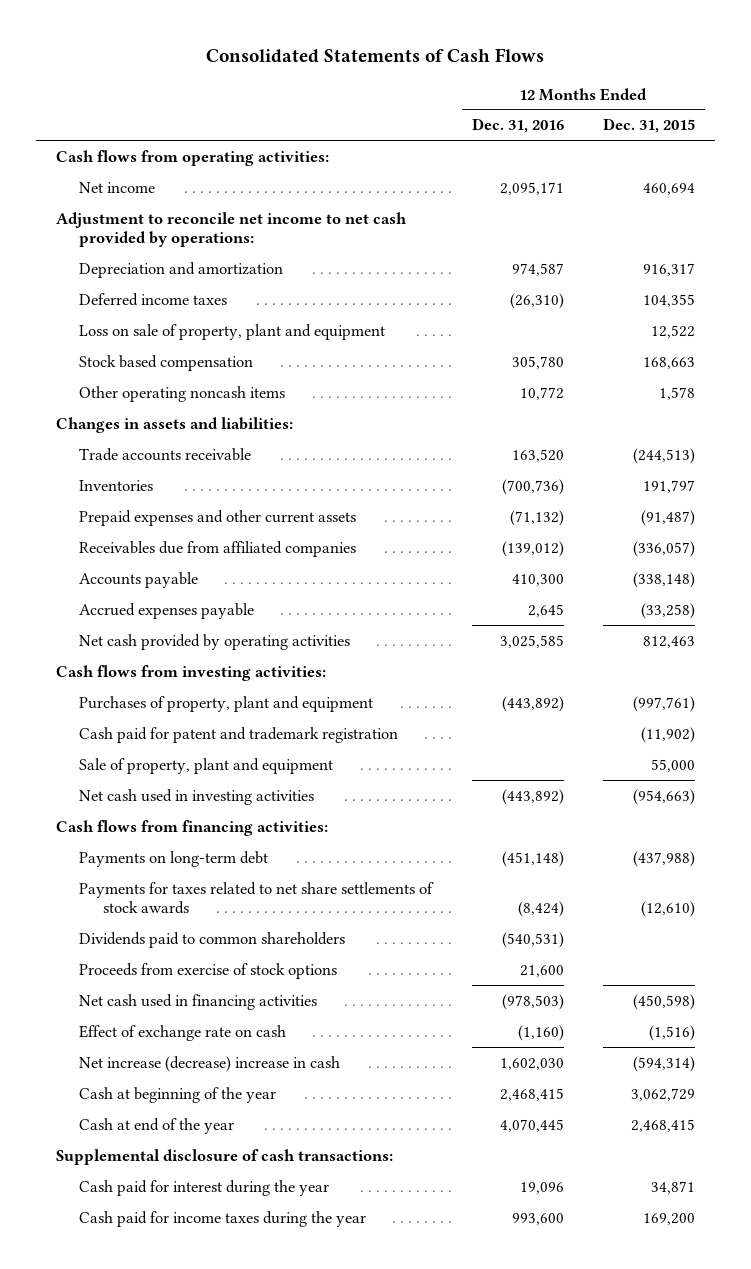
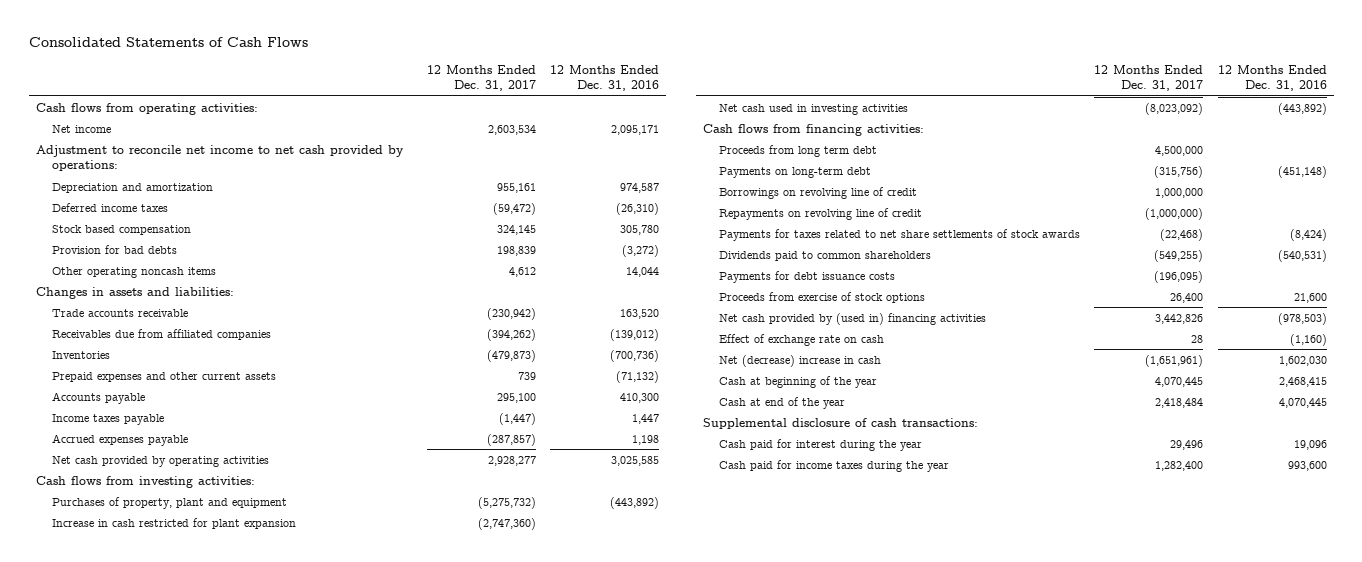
- | 12 Months Ended Dec. 31, 2016 | 12 Months Ended Dec. 31, 2015
+ | 12 Months Ended Dec. 31, 2017 | 12 Months Ended Dec. 31, 2016
- Loss on sale of property, plant and equipment | | 12,522
- Other operating noncash items | 10,772 | 1,578
+ Provision for bad debts | 198,839 | (3,272)
+ Other operating noncash items | 4,612 | 14,044
moved up: Receivables due from affiliated companies | (394,262) | (139,012)
- Accrued expenses payable | 2,645 | (33,258)
+ Income taxes payable | (1,447) | 1,447
+ Accrued expenses payable | (287,857) | 1,198
- Cash paid for patent and trademark registration | | (11,902)
- Sale of property, plant and equipment | | 55,000
+ Increase in cash restricted for plant expansion | (2,747,360) |
+ Proceeds from long term debt | 4,500,000 |
+ Borrowings on revolving line of credit | 1,000,000 |
+ Repayments on revolving line of credit | (1,000,000) |
+ Payments for debt issuance costs | (196,095) |
- Net cash used in financing activities | (978,503) | (450,598)
+ Net cash provided by (used in) financing activities | 3,442,826 | (978,503)
- Net increase (decrease) increase in cash | 1,602,030 | (594,314)
+ Net (decrease) increase in cash | (1,651,961) | 1,602,030

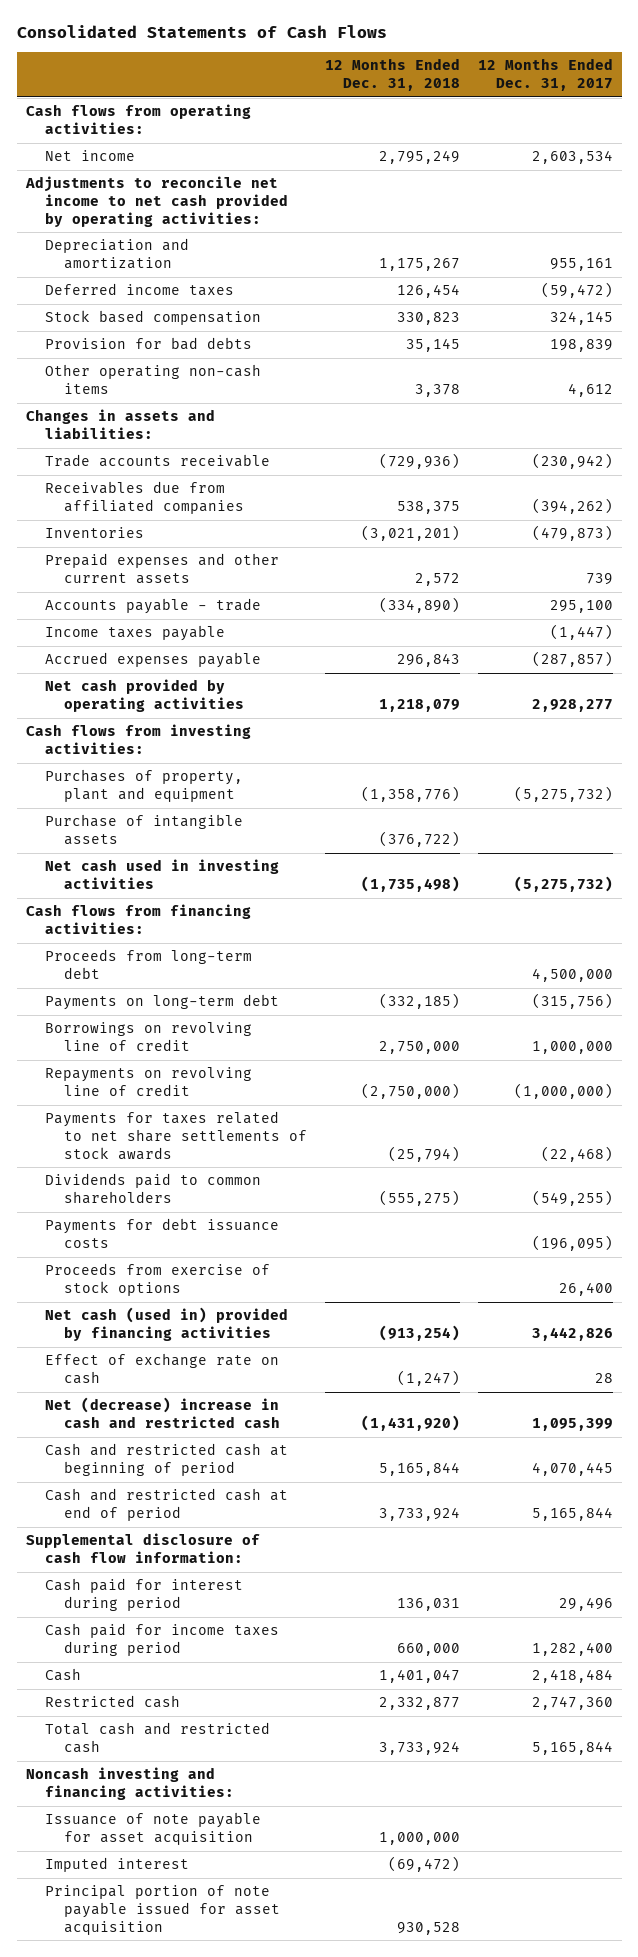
- | 12 Months Ended Dec. 31, 2017 | 12 Months Ended Dec. 31, 2016
+ | 12 Months Ended Dec. 31, 2018 | 12 Months Ended Dec. 31, 2017
- Adjustment to reconcile net income to net cash provided by operations:
+ Adjustments to reconcile net income to net cash provided by operating activities:
- Other operating noncash items | 4,612 | 14,044
+ Other operating non-cash items | 3,378 | 4,612
- Accounts payable | 295,100 | 410,300
+ Accounts payable - trade | (334,890) | 295,100
- Increase in cash restricted for plant expansion | (2,747,360) |
- Net cash used in investing activities | (8,023,092) | (443,892)
+ Purchase of intangible assets | (376,722) |
+ Net cash used in investing activities | (1,735,498) | (5,275,732)
- Proceeds from long term debt | 4,500,000 |
+ Proceeds from long-term debt | | 4,500,000
- Net cash provided by (used in) financing activities | 3,442,826 | (978,503)
+ Net cash (used in) provided by financing activities | (913,254) | 3,442,826
- Net (decrease) increase in cash | (1,651,961) | 1,602,030
- Cash at beginning of the year | 4,070,445 | 2,468,415
- Cash at end of the year | 2,418,484 | 4,070,445
- Supplemental disclosure of cash transactions:
- Cash paid for interest during the year | 29,496 | 19,096
- Cash paid for income taxes during the year | 1,282,400 | 993,600
+ Net (decrease) increase in cash and restricted cash | (1,431,920) | 1,095,399
+ Cash and restricted cash at beginning of period | 5,165,844 | 4,070,445
+ Cash and restricted cash at end of period | 3,733,924 | 5,165,844
+ Supplemental disclosure of cash flow information:
+ Cash paid for interest during period | 136,031 | 29,496
+ Cash paid for income taxes during period | 660,000 | 1,282,400
+ Cash | 1,401,047 | 2,418,484
+ Restricted cash | 2,332,877 | 2,747,360
+ Total cash and restricted cash | 3,733,924 | 5,165,844
+ Noncash investing and financing activities:
+ Issuance of note payable for asset acquisition | 1,000,000 |
+ Imputed interest | (69,472) |
+ Principal portion of note payable issued for asset acquisition | 930,528 |

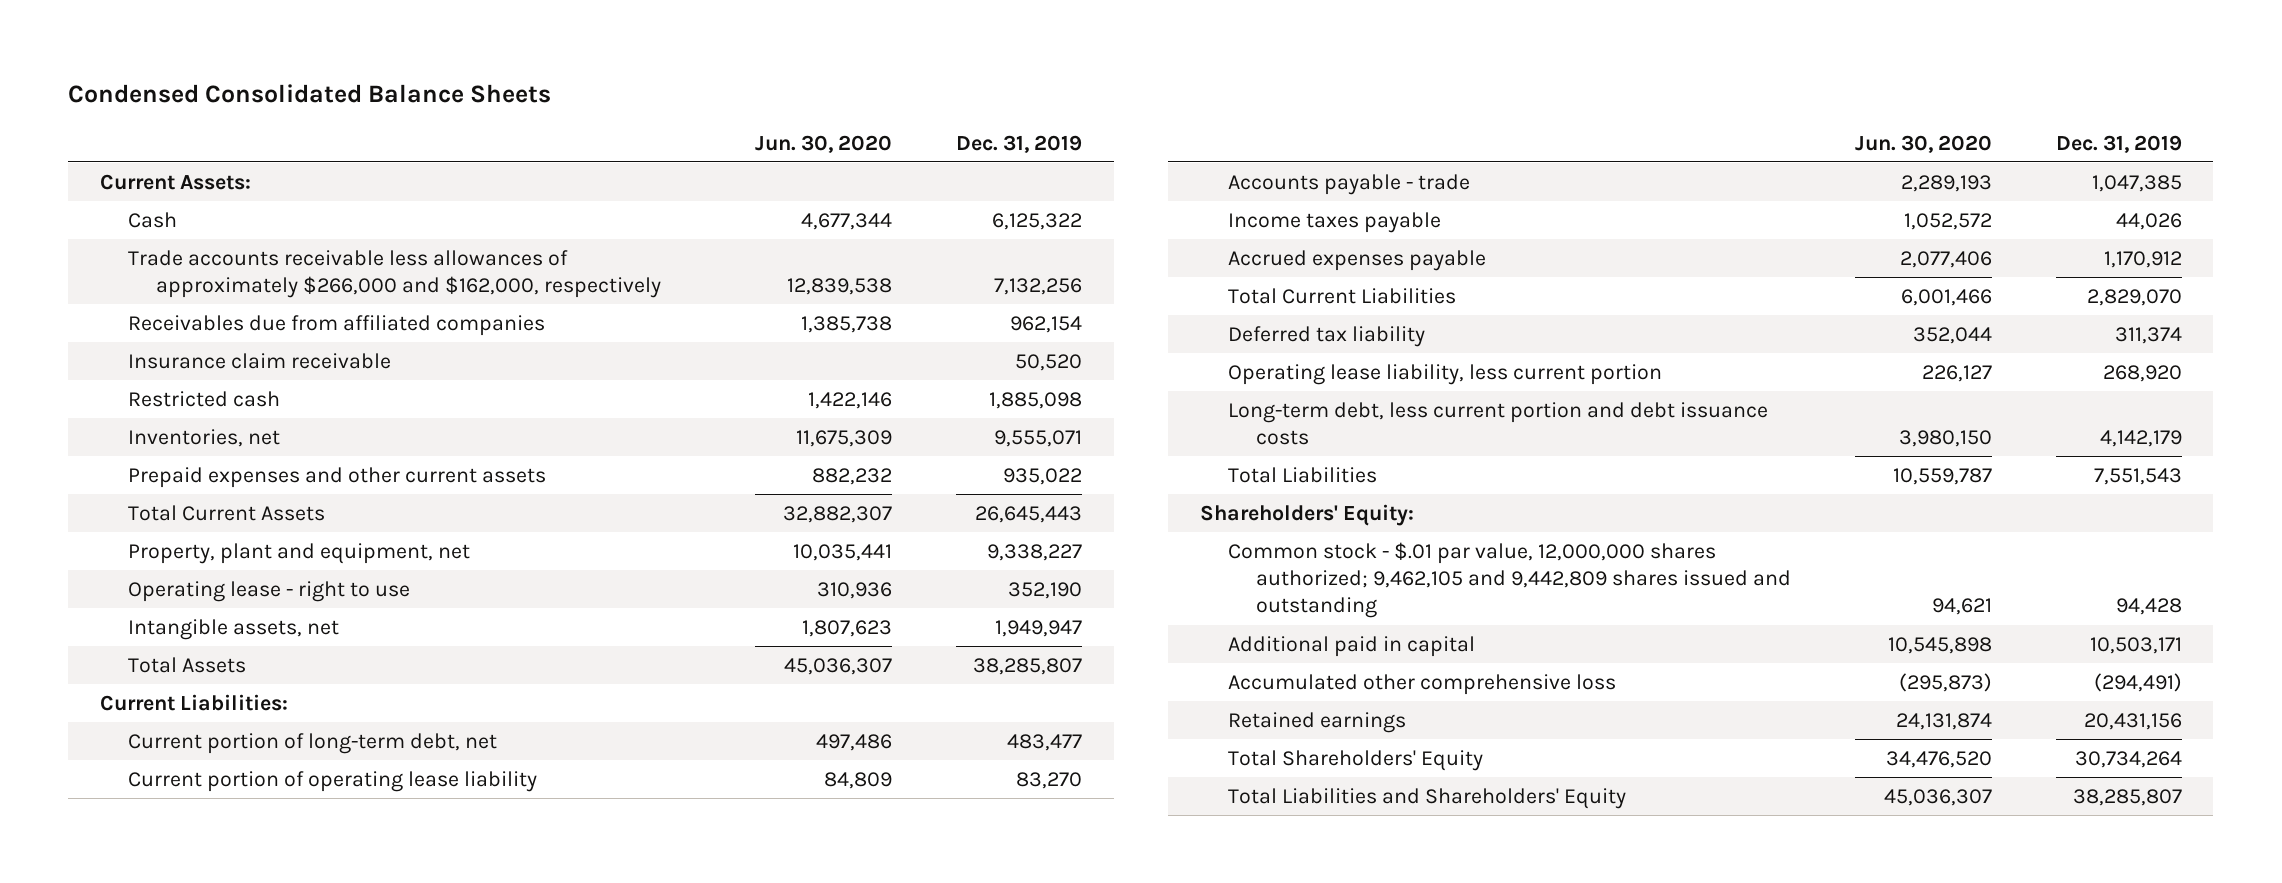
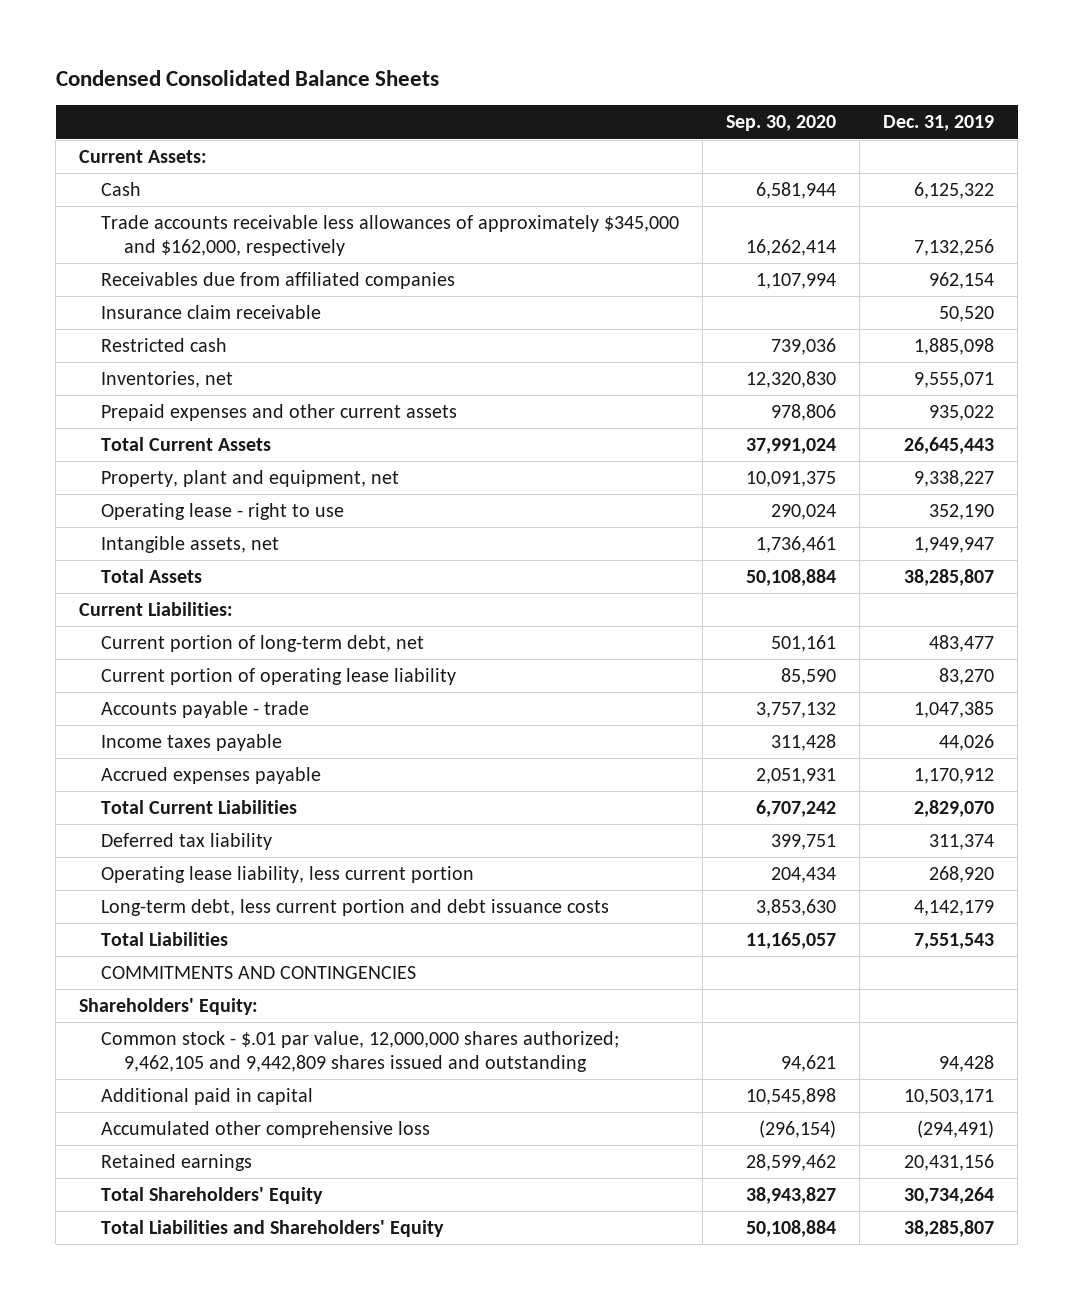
- | Jun. 30, 2020 | Dec. 31, 2019
+ | Sep. 30, 2020 | Dec. 31, 2019
- Trade accounts receivable less allowances of approximately $266,000 and $162,000, respectively | 12,839,538 | 7,132,256
+ Trade accounts receivable less allowances of approximately $345,000 and $162,000, respectively | 16,262,414 | 7,132,256
+ COMMITMENTS AND CONTINGENCIES

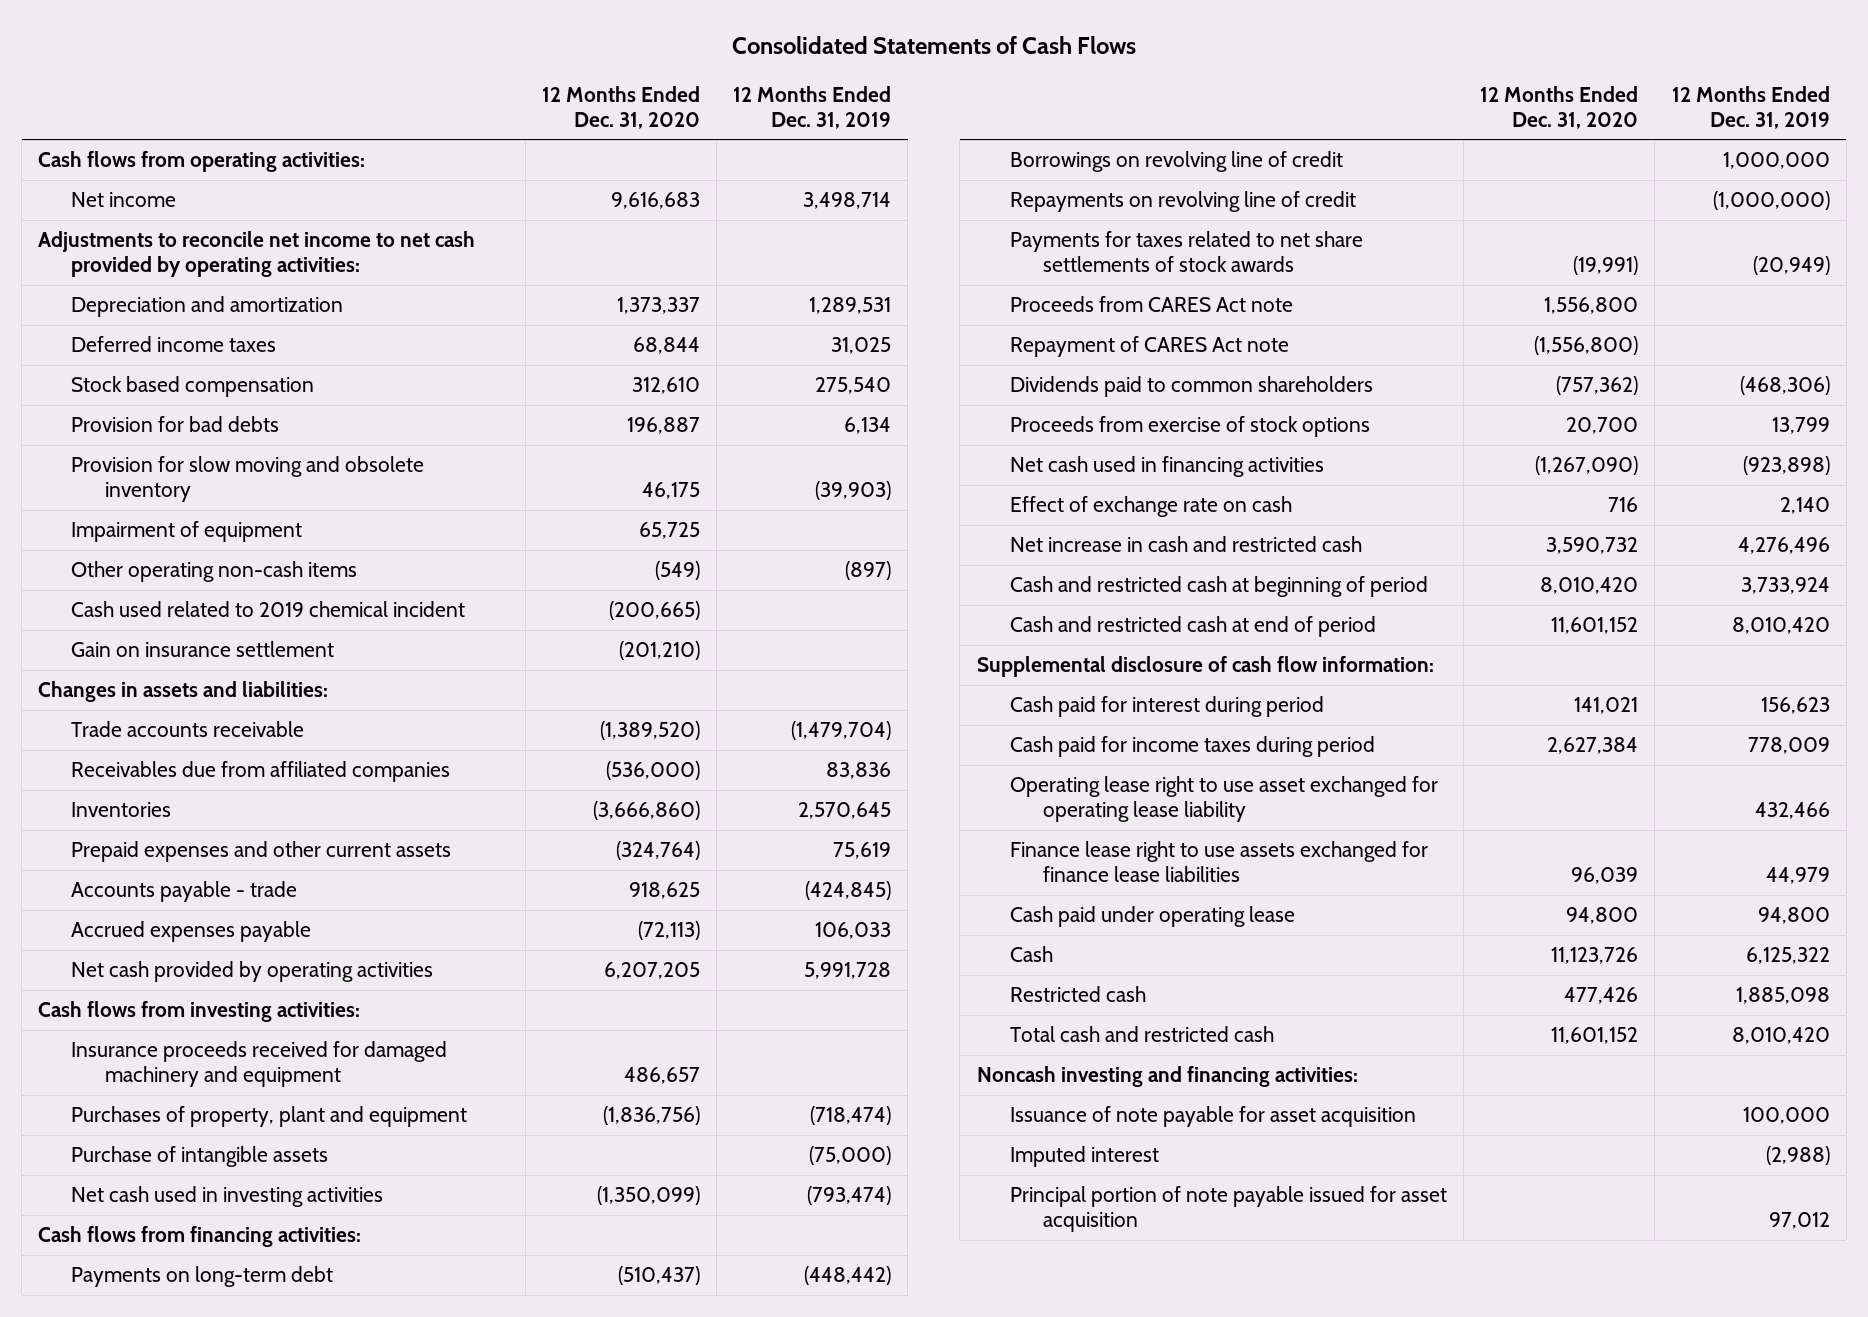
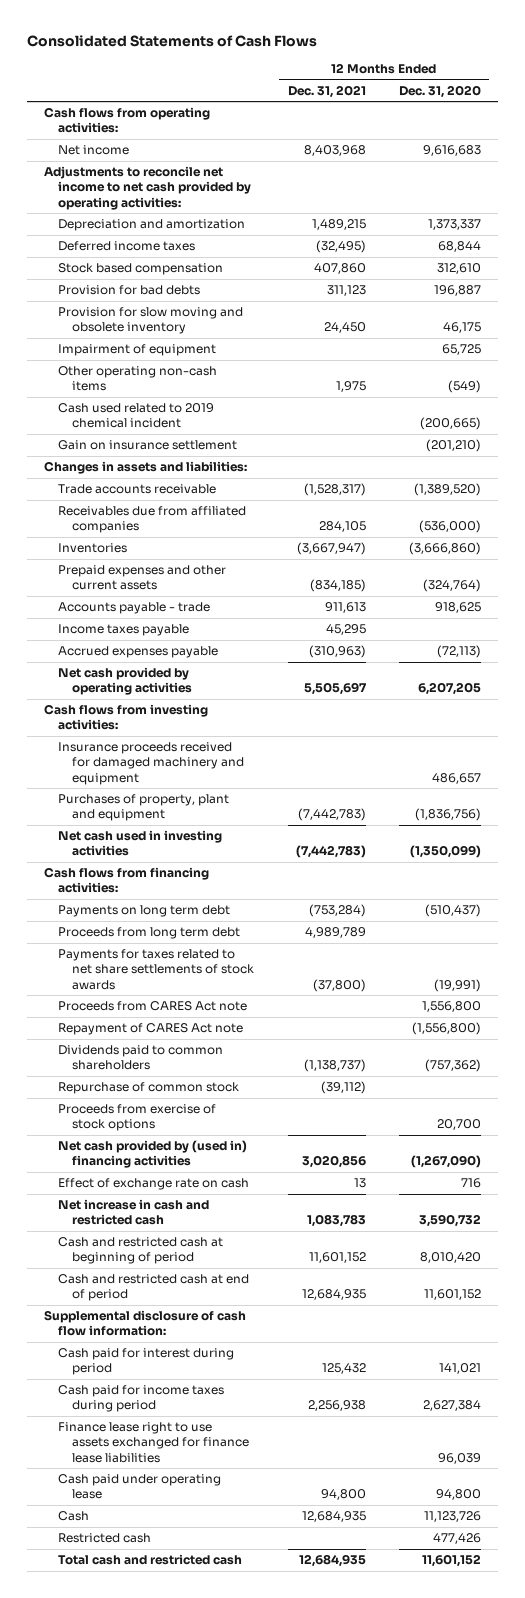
- | 12 Months Ended Dec. 31, 2020 | 12 Months Ended Dec. 31, 2019
+ | 12 Months Ended Dec. 31, 2021 | 12 Months Ended Dec. 31, 2020
+ Income taxes payable | 45,295 |
- Purchase of intangible assets | | (75,000)
- Payments on long-term debt | (510,437) | (448,442)
- Borrowings on revolving line of credit | | 1,000,000
- Repayments on revolving line of credit | | (1,000,000)
+ Payments on long term debt | (753,284) | (510,437)
+ Proceeds from long term debt | 4,989,789 |
+ Repurchase of common stock | (39,112) |
- Net cash used in financing activities | (1,267,090) | (923,898)
+ Net cash provided by (used in) financing activities | 3,020,856 | (1,267,090)
- Operating lease right to use asset exchanged for operating lease liability | | 432,466
- Noncash investing and financing activities:
- Issuance of note payable for asset acquisition | | 100,000
- Imputed interest | | (2,988)
- Principal portion of note payable issued for asset acquisition | | 97,012

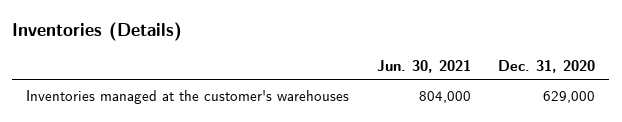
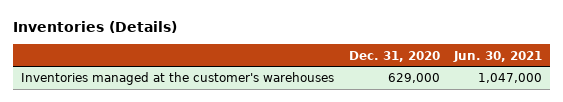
- | Jun. 30, 2021 | Dec. 31, 2020
+ | Dec. 31, 2020 | Jun. 30, 2021
- Inventories managed at the customer's warehouses | 804,000 | 629,000
+ Inventories managed at the customer's warehouses | 629,000 | 1,047,000

